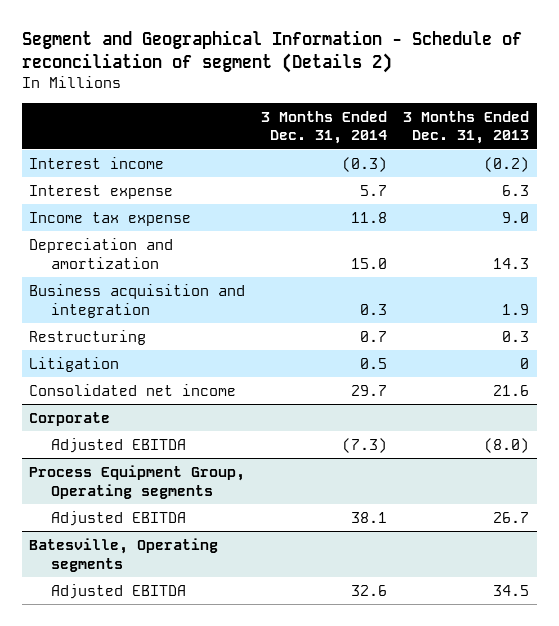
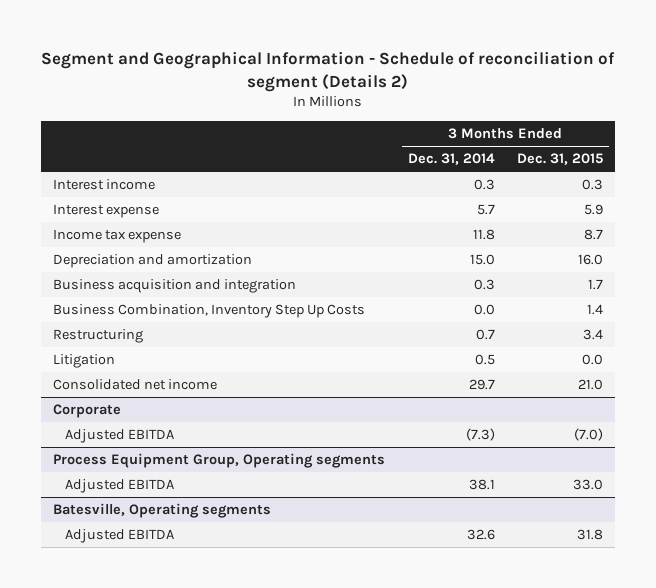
- | 3 Months Ended Dec. 31, 2014 | 3 Months Ended Dec. 31, 2013
+ | 3 Months Ended Dec. 31, 2014 | 3 Months Ended Dec. 31, 2015
- Interest income | (0.3) | (0.2)
+ Interest income | 0.3 | 0.3
+ Business Combination, Inventory Step Up Costs | 0.0 | 1.4

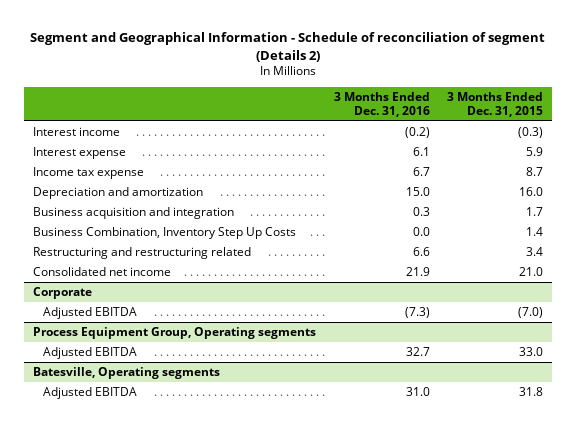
- | 3 Months Ended Dec. 31, 2014 | 3 Months Ended Dec. 31, 2015
+ | 3 Months Ended Dec. 31, 2016 | 3 Months Ended Dec. 31, 2015
- Interest income | 0.3 | 0.3
+ Interest income | (0.2) | (0.3)
- Restructuring | 0.7 | 3.4
- Litigation | 0.5 | 0.0
+ Restructuring and restructuring related | 6.6 | 3.4

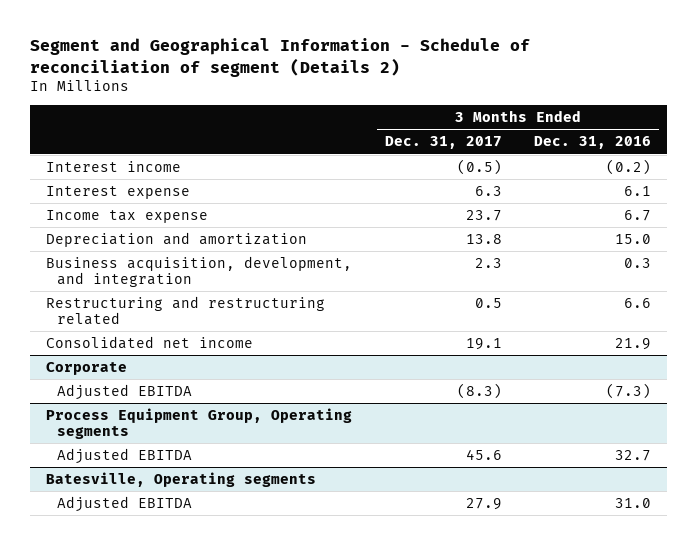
- | 3 Months Ended Dec. 31, 2016 | 3 Months Ended Dec. 31, 2015
+ | 3 Months Ended Dec. 31, 2017 | 3 Months Ended Dec. 31, 2016
- Business acquisition and integration | 0.3 | 1.7
- Business Combination, Inventory Step Up Costs | 0.0 | 1.4
+ Business acquisition, development, and integration | 2.3 | 0.3

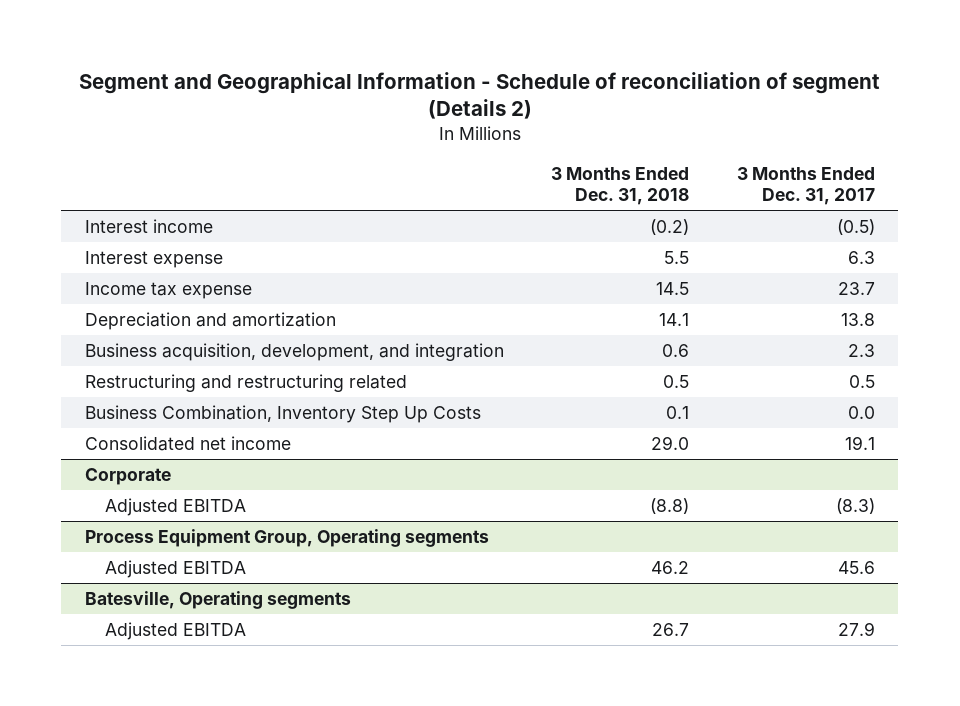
- | 3 Months Ended Dec. 31, 2017 | 3 Months Ended Dec. 31, 2016
+ | 3 Months Ended Dec. 31, 2018 | 3 Months Ended Dec. 31, 2017
+ Business Combination, Inventory Step Up Costs | 0.1 | 0.0

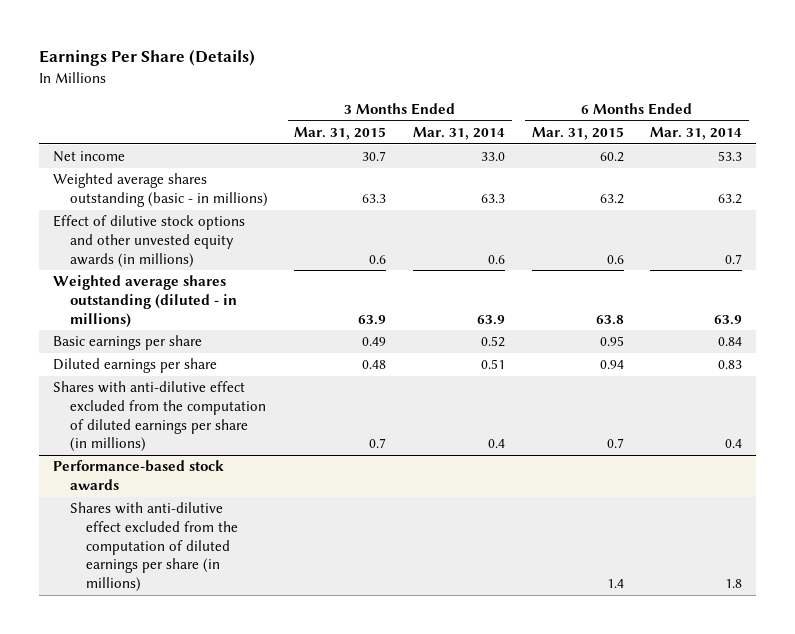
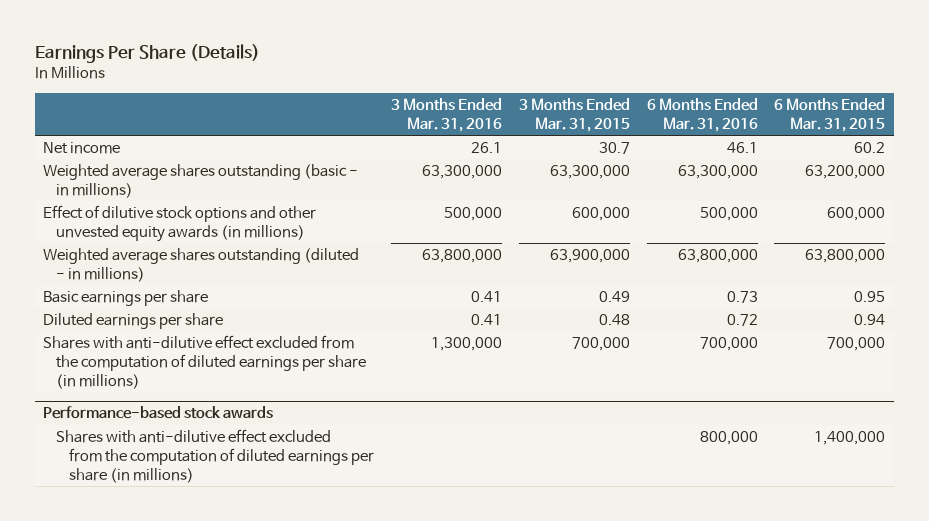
- | 3 Months Ended Mar. 31, 2015 | 3 Months Ended Mar. 31, 2014 | 6 Months Ended Mar. 31, 2015 | 6 Months Ended Mar. 31, 2014
+ | 3 Months Ended Mar. 31, 2016 | 3 Months Ended Mar. 31, 2015 | 6 Months Ended Mar. 31, 2016 | 6 Months Ended Mar. 31, 2015
- Weighted average shares outstanding (basic - in millions) | 63.3 | 63.3 | 63.2 | 63.2
- Effect of dilutive stock options and other unvested equity awards (in millions) | 0.6 | 0.6 | 0.6 | 0.7
- Weighted average shares outstanding (diluted - in millions) | 63.9 | 63.9 | 63.8 | 63.9
+ Weighted average shares outstanding (basic - in millions) | 63,300,000 | 63,300,000 | 63,300,000 | 63,200,000
+ Effect of dilutive stock options and other unvested equity awards (in millions) | 500,000 | 600,000 | 500,000 | 600,000
+ Weighted average shares outstanding (diluted - in millions) | 63,800,000 | 63,900,000 | 63,800,000 | 63,800,000
- Shares with anti-dilutive effect excluded from the computation of diluted earnings per share (in millions) | 0.7 | 0.4 | 0.7 | 0.4
+ Shares with anti-dilutive effect excluded from the computation of diluted earnings per share (in millions) | 1,300,000 | 700,000 | 700,000 | 700,000
@ Performance-based stock awards
- Shares with anti-dilutive effect excluded from the computation of diluted earnings per share (in millions) | | | 1.4 | 1.8
+ Shares with anti-dilutive effect excluded from the computation of diluted earnings per share (in millions) | | | 800,000 | 1,400,000

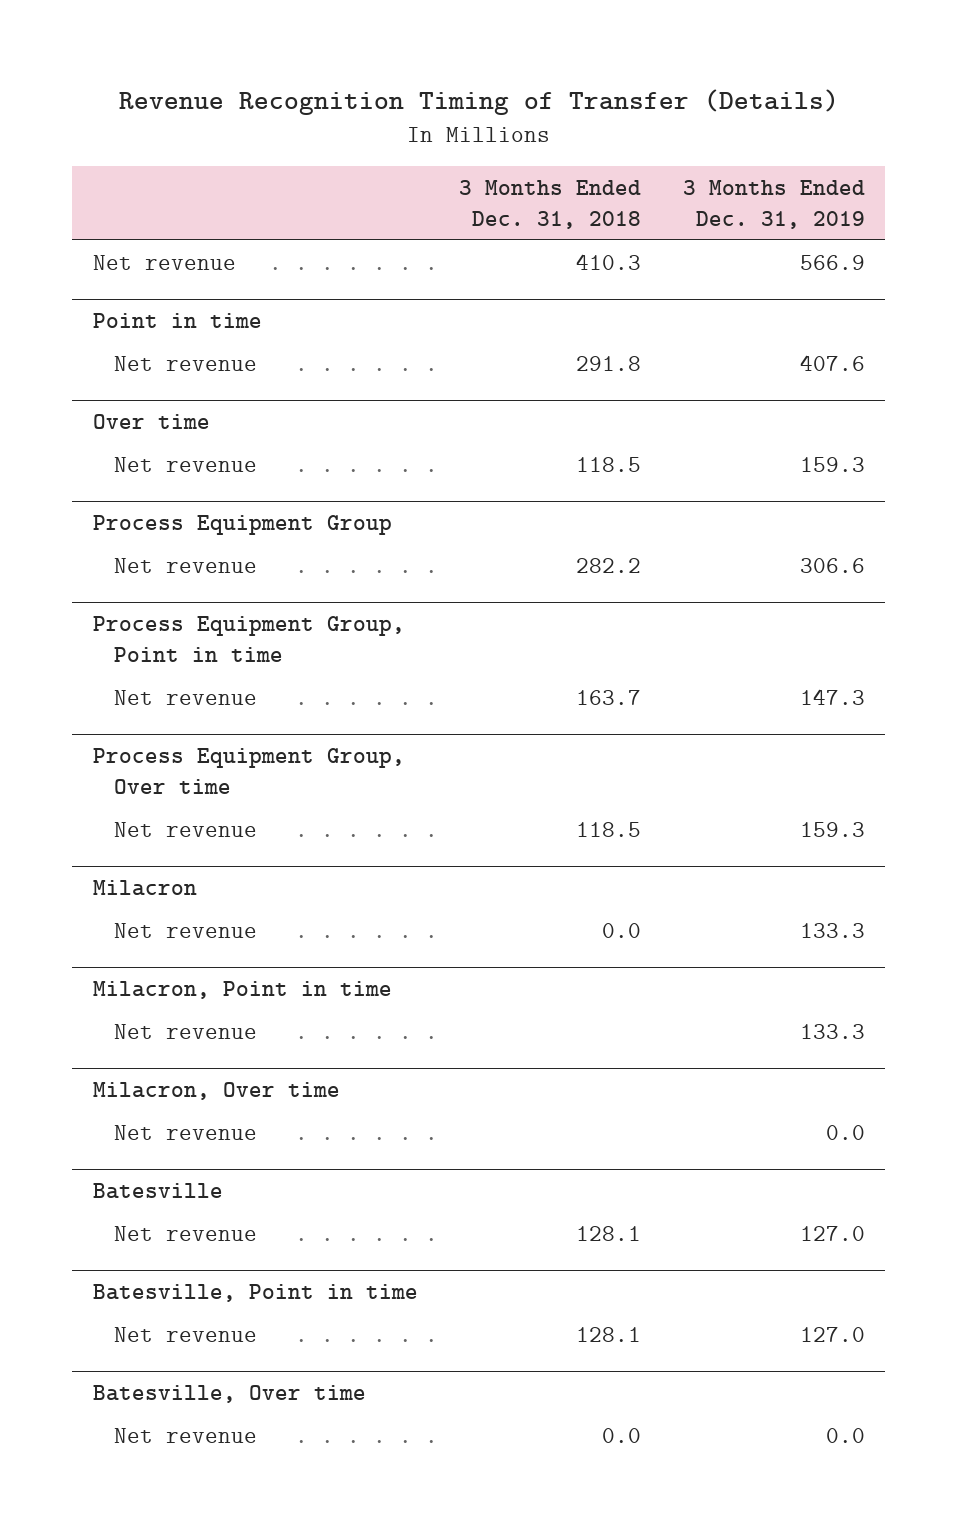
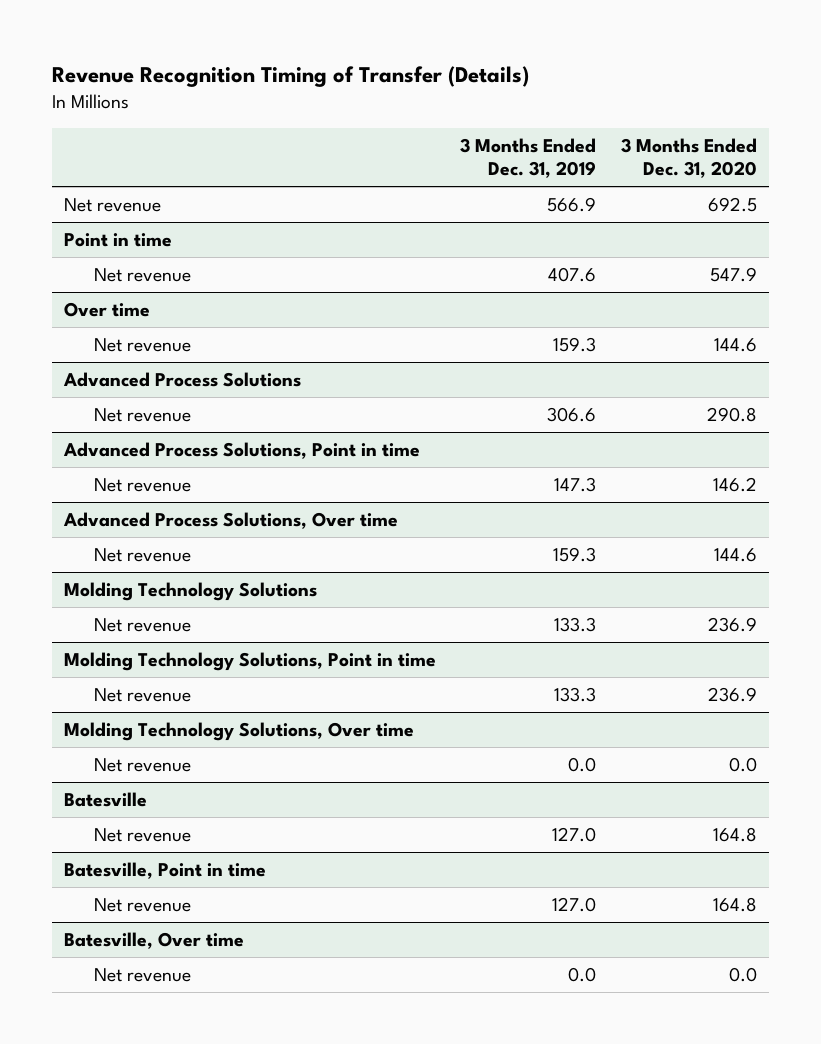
- | 3 Months Ended Dec. 31, 2018 | 3 Months Ended Dec. 31, 2019
+ | 3 Months Ended Dec. 31, 2019 | 3 Months Ended Dec. 31, 2020
- Process Equipment Group
+ Advanced Process Solutions
- Process Equipment Group, Point in time
+ Advanced Process Solutions, Point in time
- Process Equipment Group, Over time
+ Advanced Process Solutions, Over time
- Milacron
+ Molding Technology Solutions
- Milacron, Point in time
+ Molding Technology Solutions, Point in time
- Milacron, Over time
+ Molding Technology Solutions, Over time

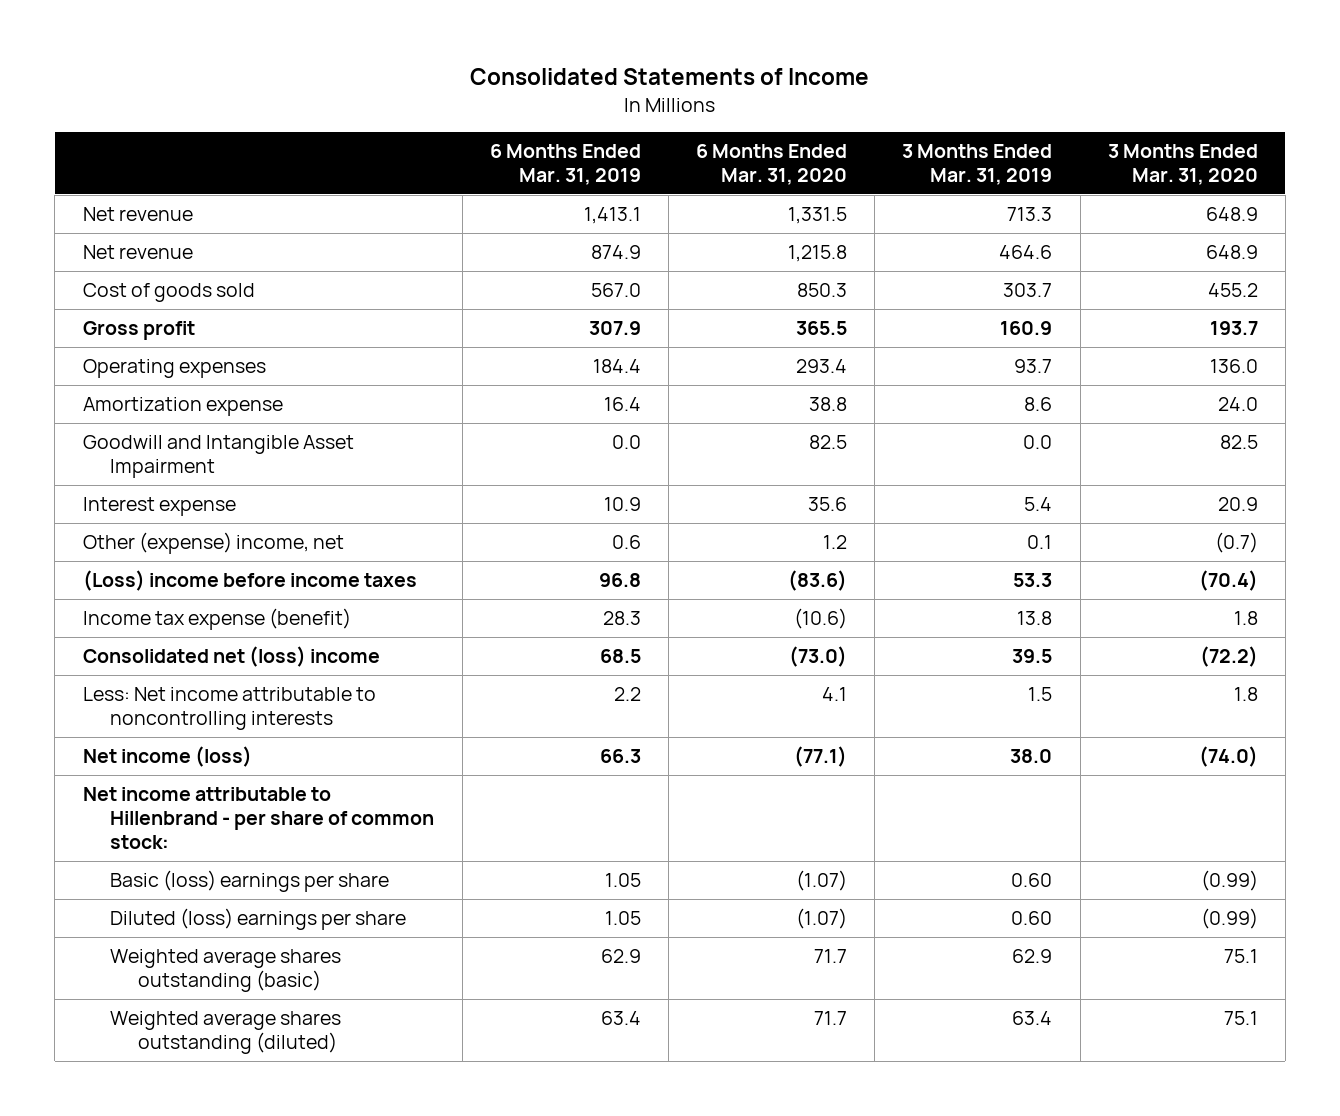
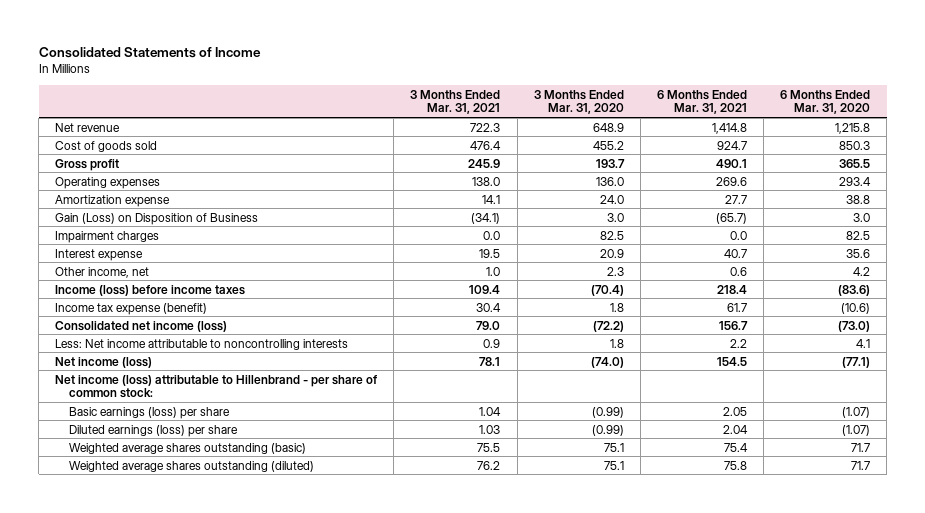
- | 6 Months Ended Mar. 31, 2019 | 6 Months Ended Mar. 31, 2020 | 3 Months Ended Mar. 31, 2019 | 3 Months Ended Mar. 31, 2020
+ | 3 Months Ended Mar. 31, 2021 | 3 Months Ended Mar. 31, 2020 | 6 Months Ended Mar. 31, 2021 | 6 Months Ended Mar. 31, 2020
- Net revenue | 1,413.1 | 1,331.5 | 713.3 | 648.9
- Goodwill and Intangible Asset Impairment | 0.0 | 82.5 | 0.0 | 82.5
+ Gain (Loss) on Disposition of Business | (34.1) | 3.0 | (65.7) | 3.0
+ Impairment charges | 0.0 | 82.5 | 0.0 | 82.5
- Other (expense) income, net | 0.6 | 1.2 | 0.1 | (0.7)
- (Loss) income before income taxes | 96.8 | (83.6) | 53.3 | (70.4)
+ Other income, net | 1.0 | 2.3 | 0.6 | 4.2
+ Income (loss) before income taxes | 109.4 | (70.4) | 218.4 | (83.6)
- Consolidated net (loss) income | 68.5 | (73.0) | 39.5 | (72.2)
+ Consolidated net income (loss) | 79.0 | (72.2) | 156.7 | (73.0)
- Net income attributable to Hillenbrand - per share of common stock:
- Basic (loss) earnings per share | 1.05 | (1.07) | 0.60 | (0.99)
- Diluted (loss) earnings per share | 1.05 | (1.07) | 0.60 | (0.99)
+ Net income (loss) attributable to Hillenbrand - per share of common stock:
+ Basic earnings (loss) per share | 1.04 | (0.99) | 2.05 | (1.07)
+ Diluted earnings (loss) per share | 1.03 | (0.99) | 2.04 | (1.07)

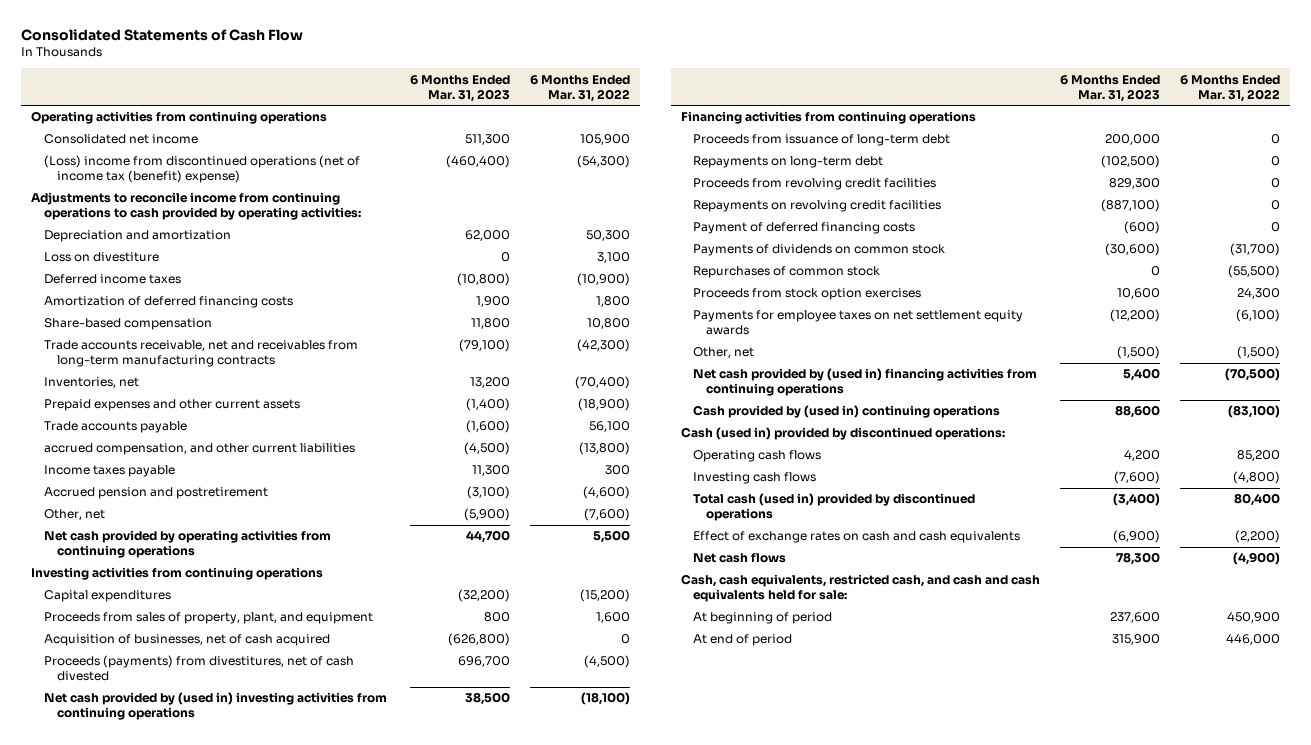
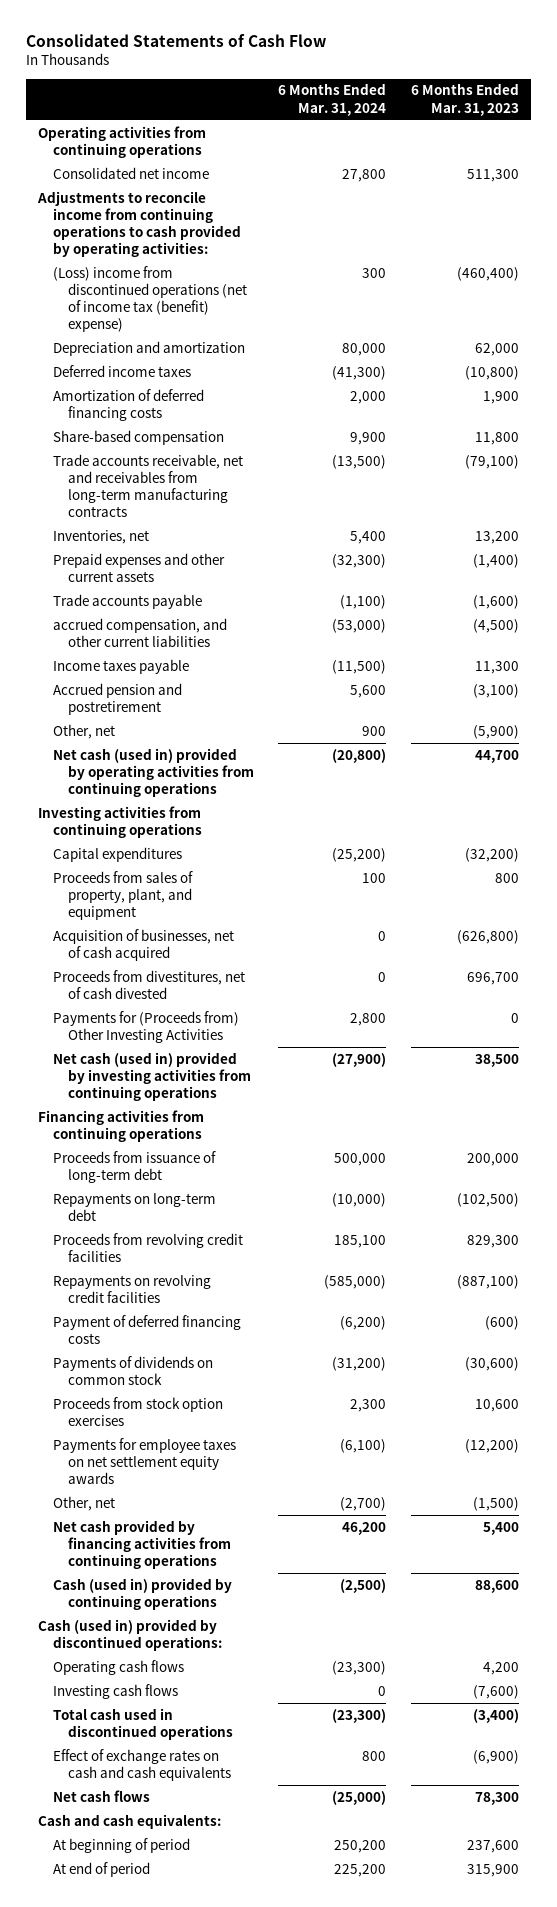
- | 6 Months Ended Mar. 31, 2023 | 6 Months Ended Mar. 31, 2022
+ | 6 Months Ended Mar. 31, 2024 | 6 Months Ended Mar. 31, 2023
moved down: (Loss) income from discontinued operations (net of income tax (benefit) expense) | 300 | (460,400)
- Loss on divestiture | 0 | 3,100
- Net cash provided by operating activities from continuing operations | 44,700 | 5,500
+ Net cash (used in) provided by operating activities from continuing operations | (20,800) | 44,700
- Proceeds (payments) from divestitures, net of cash divested | 696,700 | (4,500)
- Net cash provided by (used in) investing activities from continuing operations | 38,500 | (18,100)
+ Proceeds from divestitures, net of cash divested | 0 | 696,700
+ Payments for (Proceeds from) Other Investing Activities | 2,800 | 0
+ Net cash (used in) provided by investing activities from continuing operations | (27,900) | 38,500
- Repurchases of common stock | 0 | (55,500)
- Net cash provided by (used in) financing activities from continuing operations | 5,400 | (70,500)
- Cash provided by (used in) continuing operations | 88,600 | (83,100)
+ Net cash provided by financing activities from continuing operations | 46,200 | 5,400
+ Cash (used in) provided by continuing operations | (2,500) | 88,600
- Total cash (used in) provided by discontinued operations | (3,400) | 80,400
+ Total cash used in discontinued operations | (23,300) | (3,400)
- Cash, cash equivalents, restricted cash, and cash and cash equivalents held for sale:
+ Cash and cash equivalents:

